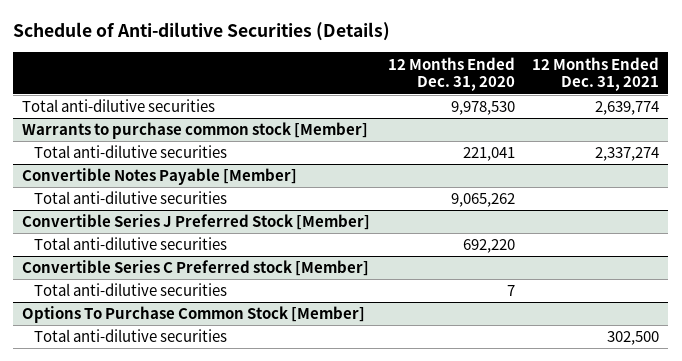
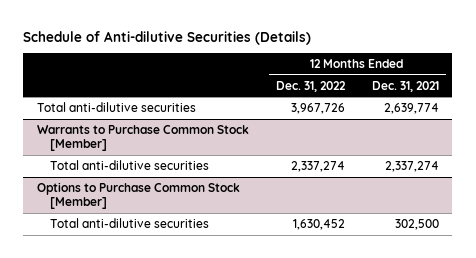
- | 12 Months Ended Dec. 31, 2020 | 12 Months Ended Dec. 31, 2021
+ | 12 Months Ended Dec. 31, 2022 | 12 Months Ended Dec. 31, 2021
- Warrants to purchase common stock [Member]
+ Warrants to Purchase Common Stock [Member]
- Convertible Notes Payable [Member]
- Total anti-dilutive securities | 9,065,262 |
- Convertible Series J Preferred Stock [Member]
- Total anti-dilutive securities | 692,220 |
- Convertible Series C Preferred stock [Member]
- Total anti-dilutive securities | 7 |
- Options To Purchase Common Stock [Member]
+ Options to Purchase Common Stock [Member]

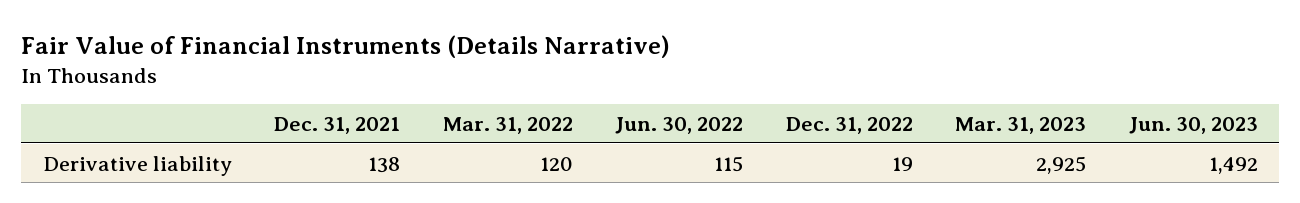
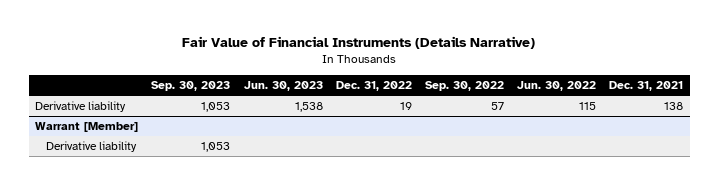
- | Dec. 31, 2021 | Mar. 31, 2022 | Jun. 30, 2022 | Dec. 31, 2022 | Mar. 31, 2023 | Jun. 30, 2023
+ | Sep. 30, 2023 | Jun. 30, 2023 | Dec. 31, 2022 | Sep. 30, 2022 | Jun. 30, 2022 | Dec. 31, 2021
- Derivative liability | 138 | 120 | 115 | 19 | 2,925 | 1,492
+ Derivative liability | 1,053 | 1,538 | 19 | 57 | 115 | 138
+ Warrant [Member]
+ Derivative liability | 1,053 | | | | |

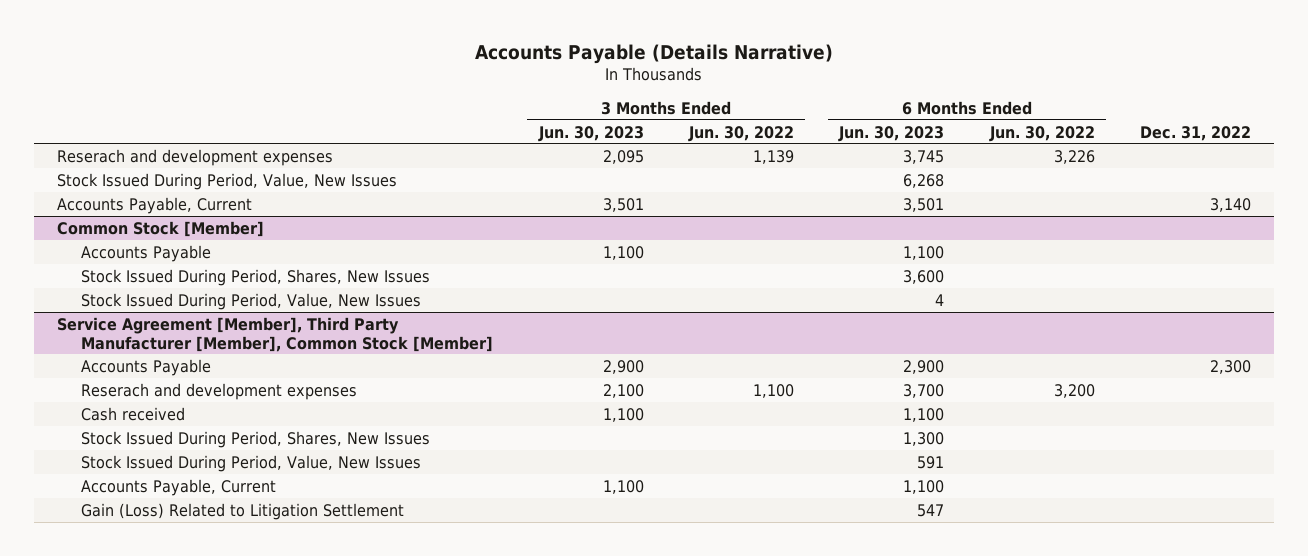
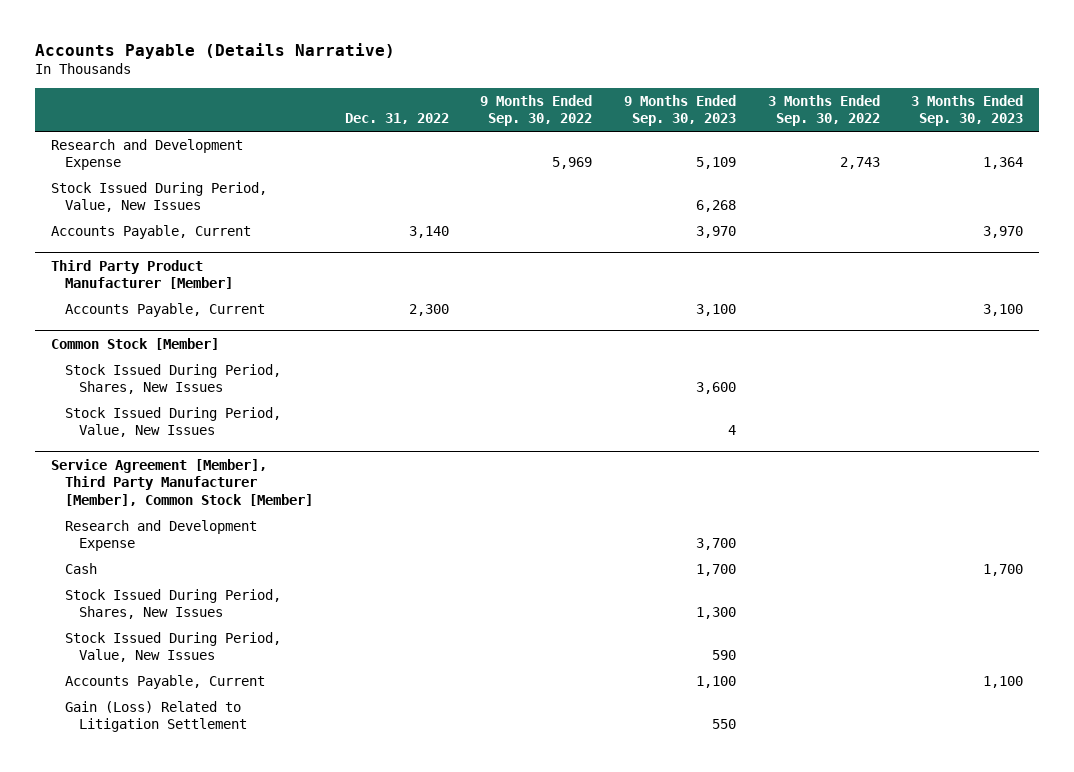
- | 3 Months Ended Jun. 30, 2023 | 3 Months Ended Jun. 30, 2022 | 6 Months Ended Jun. 30, 2023 | 6 Months Ended Jun. 30, 2022 | Dec. 31, 2022
+ | Dec. 31, 2022 | 9 Months Ended Sep. 30, 2022 | 9 Months Ended Sep. 30, 2023 | 3 Months Ended Sep. 30, 2022 | 3 Months Ended Sep. 30, 2023
- Reserach and development expenses | 2,095 | 1,139 | 3,745 | 3,226 |
+ Research and Development Expense | | 5,969 | 5,109 | 2,743 | 1,364
+ Third Party Product Manufacturer [Member]
+ Accounts Payable, Current | 2,300 | | 3,100 | | 3,100
@ Common Stock [Member]
- Accounts Payable | 1,100 | | 1,100 | |
@ Service Agreement [Member], Third Party Manufacturer [Member], Common Stock [Member]
- Accounts Payable | 2,900 | | 2,900 | | 2,300
- Reserach and development expenses | 2,100 | 1,100 | 3,700 | 3,200 |
- Cash received | 1,100 | | 1,100 | |
+ Research and Development Expense | | | 3,700 | |
+ Cash | | | 1,700 | | 1,700

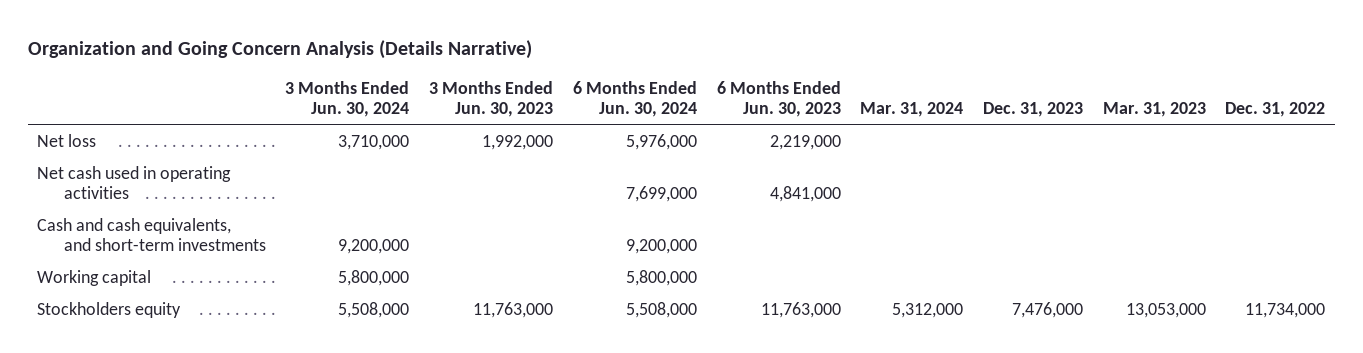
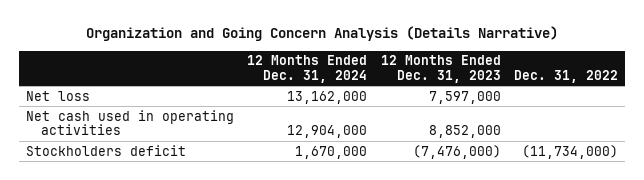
- | 3 Months Ended Jun. 30, 2024 | 3 Months Ended Jun. 30, 2023 | 6 Months Ended Jun. 30, 2024 | 6 Months Ended Jun. 30, 2023 | Mar. 31, 2024 | Dec. 31, 2023 | Mar. 31, 2023 | Dec. 31, 2022
+ | 12 Months Ended Dec. 31, 2024 | 12 Months Ended Dec. 31, 2023 | Dec. 31, 2022
- Cash and cash equivalents, and short-term investments | 9,200,000 | | 9,200,000 | | | | |
- Working capital | 5,800,000 | | 5,800,000 | | | | |
- Stockholders equity | 5,508,000 | 11,763,000 | 5,508,000 | 11,763,000 | 5,312,000 | 7,476,000 | 13,053,000 | 11,734,000
+ Stockholders deficit | 1,670,000 | (7,476,000) | (11,734,000)

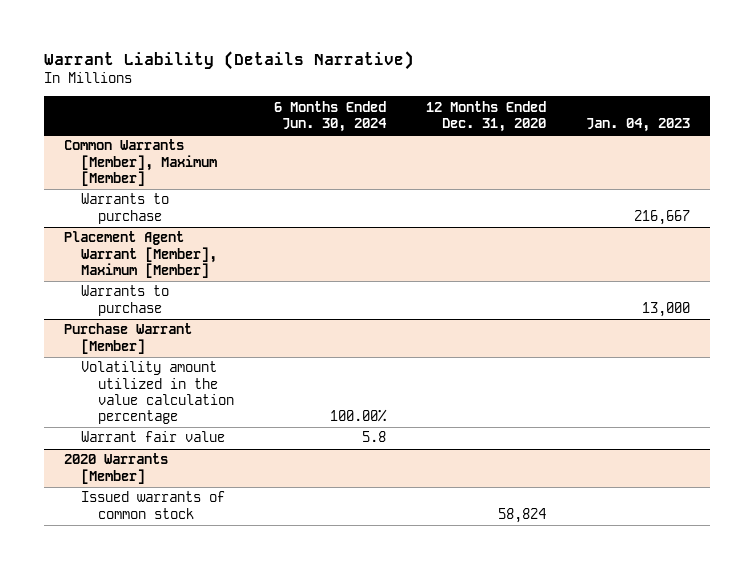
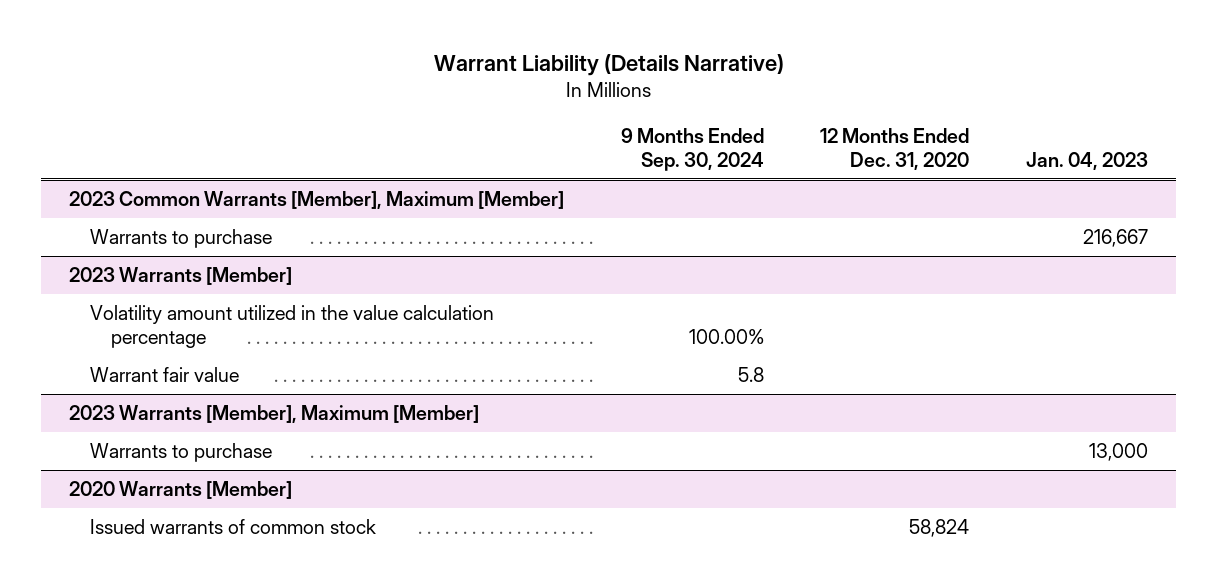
- | 6 Months Ended Jun. 30, 2024 | 12 Months Ended Dec. 31, 2020 | Jan. 04, 2023
+ | 9 Months Ended Sep. 30, 2024 | 12 Months Ended Dec. 31, 2020 | Jan. 04, 2023
- Common Warrants [Member], Maximum [Member]
+ 2023 Common Warrants [Member], Maximum [Member]
- Placement Agent Warrant [Member], Maximum [Member]
+ 2023 Warrants [Member]
+ Volatility amount utilized in the value calculation percentage | 100.00% | |
+ Warrant fair value | 5.8 | |
+ 2023 Warrants [Member], Maximum [Member]
- Purchase Warrant [Member]
- Volatility amount utilized in the value calculation percentage | 100.00% | |
- Warrant fair value | 5.8 | |

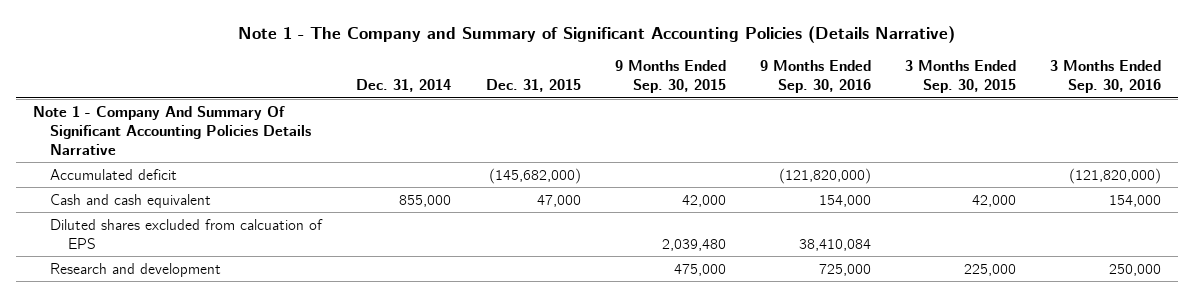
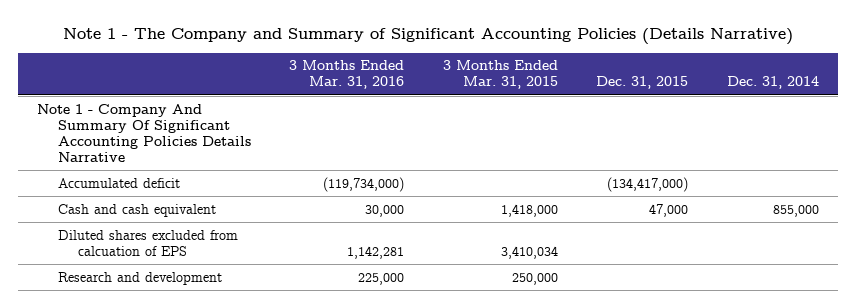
- | Dec. 31, 2014 | Dec. 31, 2015 | 9 Months Ended Sep. 30, 2015 | 9 Months Ended Sep. 30, 2016 | 3 Months Ended Sep. 30, 2015 | 3 Months Ended Sep. 30, 2016
+ | 3 Months Ended Mar. 31, 2016 | 3 Months Ended Mar. 31, 2015 | Dec. 31, 2015 | Dec. 31, 2014
- Accumulated deficit | | (145,682,000) | | (121,820,000) | | (121,820,000)
+ Accumulated deficit | (119,734,000) | | (134,417,000) |

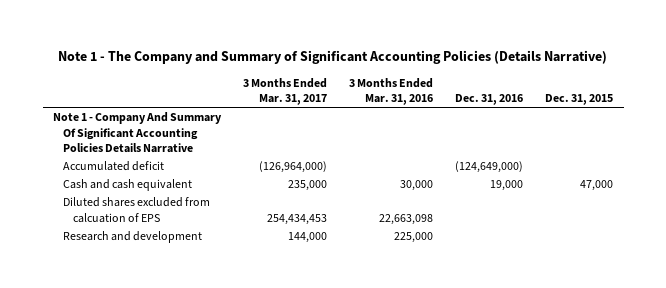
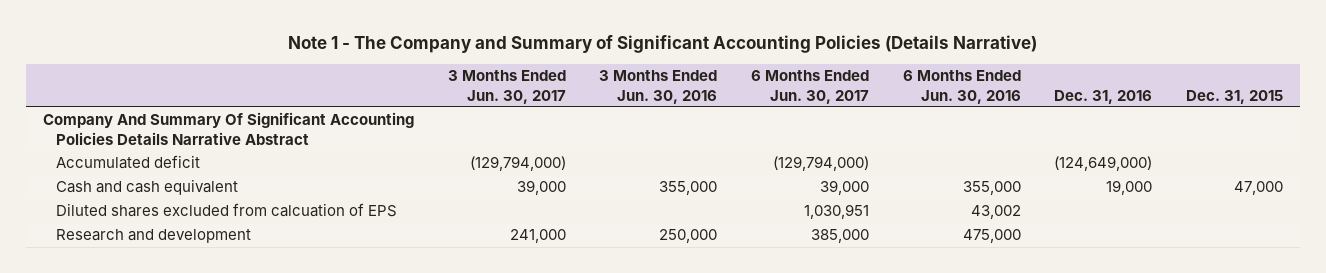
- | 3 Months Ended Mar. 31, 2017 | 3 Months Ended Mar. 31, 2016 | Dec. 31, 2016 | Dec. 31, 2015
+ | 3 Months Ended Jun. 30, 2017 | 3 Months Ended Jun. 30, 2016 | 6 Months Ended Jun. 30, 2017 | 6 Months Ended Jun. 30, 2016 | Dec. 31, 2016 | Dec. 31, 2015
- Note 1 - Company And Summary Of Significant Accounting Policies Details Narrative
+ Company And Summary Of Significant Accounting Policies Details Narrative Abstract

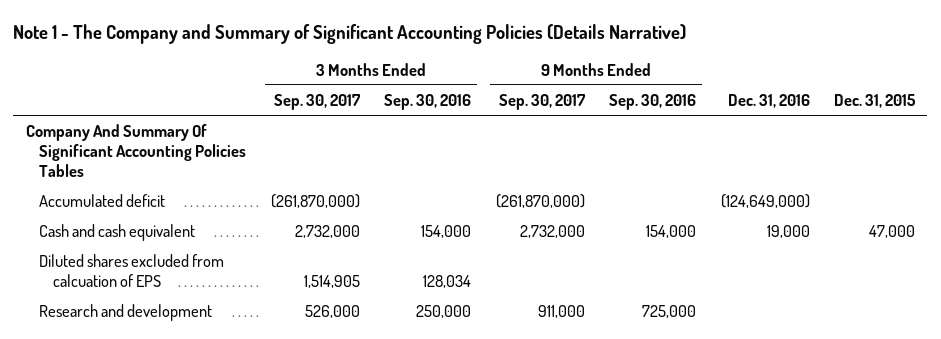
- | 3 Months Ended Jun. 30, 2017 | 3 Months Ended Jun. 30, 2016 | 6 Months Ended Jun. 30, 2017 | 6 Months Ended Jun. 30, 2016 | Dec. 31, 2016 | Dec. 31, 2015
+ | 3 Months Ended Sep. 30, 2017 | 3 Months Ended Sep. 30, 2016 | 9 Months Ended Sep. 30, 2017 | 9 Months Ended Sep. 30, 2016 | Dec. 31, 2016 | Dec. 31, 2015
- Company And Summary Of Significant Accounting Policies Details Narrative Abstract
+ Company And Summary Of Significant Accounting Policies Tables

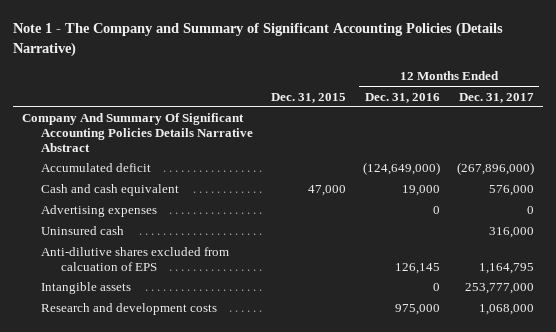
- | 3 Months Ended Sep. 30, 2017 | 3 Months Ended Sep. 30, 2016 | 9 Months Ended Sep. 30, 2017 | 9 Months Ended Sep. 30, 2016 | Dec. 31, 2016 | Dec. 31, 2015
+ | Dec. 31, 2015 | 12 Months Ended Dec. 31, 2016 | 12 Months Ended Dec. 31, 2017
- Company And Summary Of Significant Accounting Policies Tables
+ Company And Summary Of Significant Accounting Policies Details Narrative Abstract
- Diluted shares excluded from calcuation of EPS | 1,514,905 | 128,034 | | | |
- Research and development | 526,000 | 250,000 | 911,000 | 725,000 | |
+ Advertising expenses | | 0 | 0
+ Uninsured cash | | | 316,000
+ Anti-dilutive shares excluded from calcuation of EPS | | 126,145 | 1,164,795
+ Intangible assets | | 0 | 253,777,000
+ Research and development costs | | 975,000 | 1,068,000

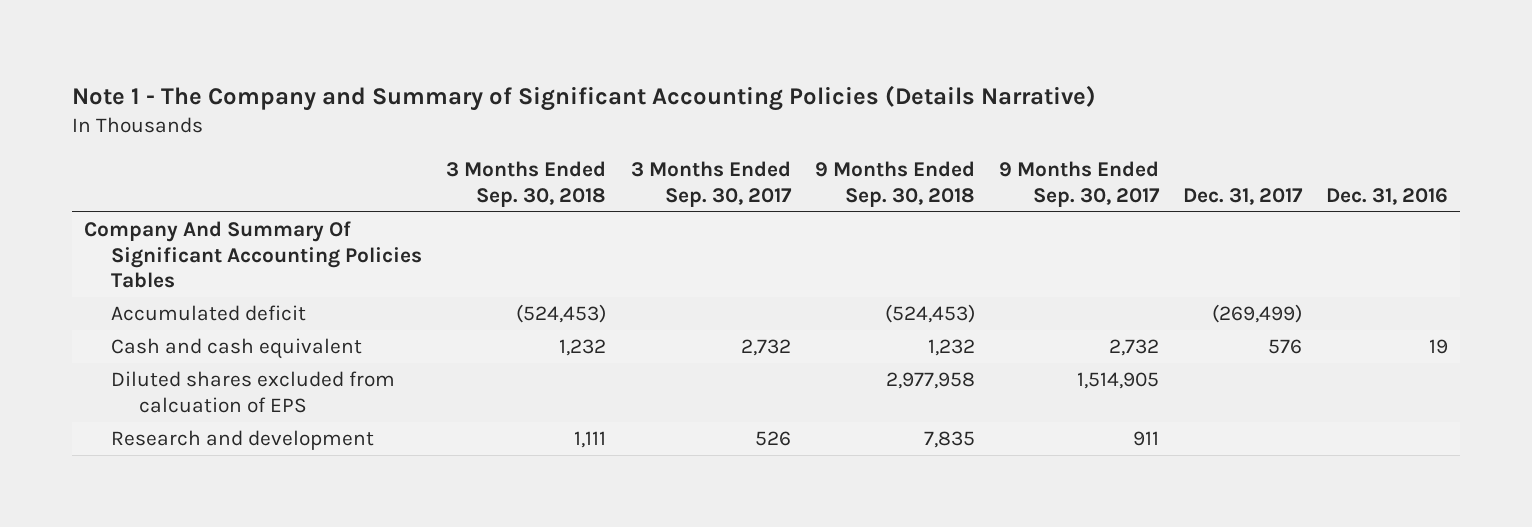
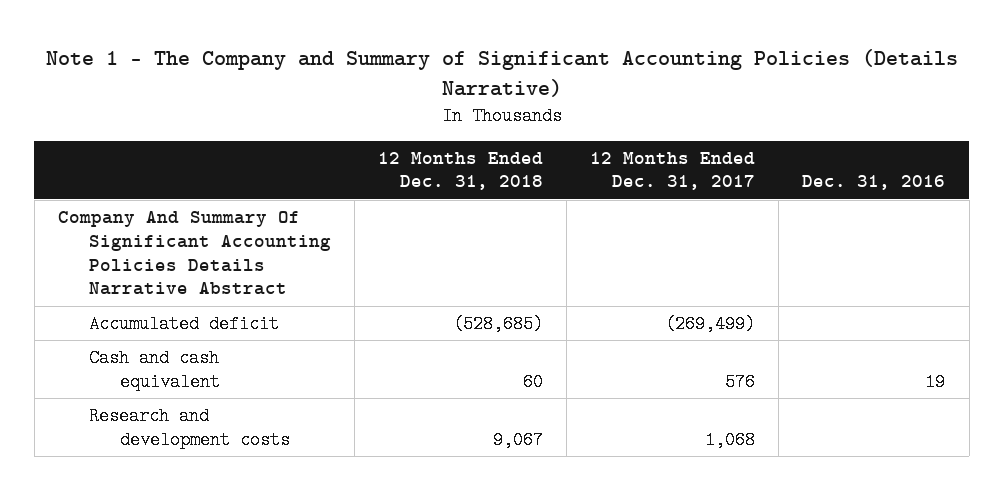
- | 3 Months Ended Sep. 30, 2018 | 3 Months Ended Sep. 30, 2017 | 9 Months Ended Sep. 30, 2018 | 9 Months Ended Sep. 30, 2017 | Dec. 31, 2017 | Dec. 31, 2016
+ | 12 Months Ended Dec. 31, 2018 | 12 Months Ended Dec. 31, 2017 | Dec. 31, 2016
- Company And Summary Of Significant Accounting Policies Tables
+ Company And Summary Of Significant Accounting Policies Details Narrative Abstract
- Diluted shares excluded from calcuation of EPS | | | 2,977,958 | 1,514,905 | |
- Research and development | 1,111 | 526 | 7,835 | 911 | |
+ Research and development costs | 9,067 | 1,068 |

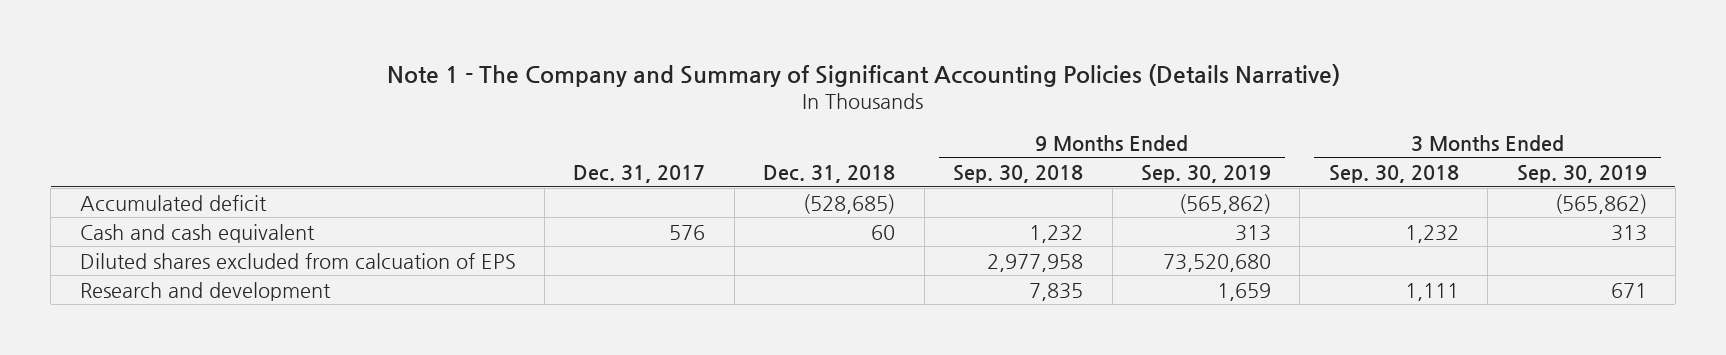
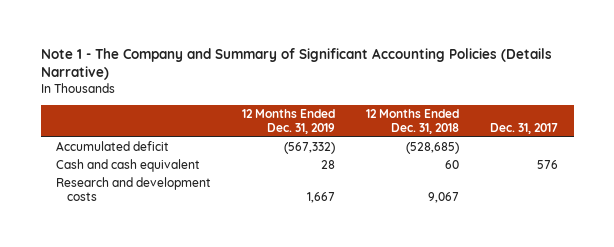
- | Dec. 31, 2017 | Dec. 31, 2018 | 9 Months Ended Sep. 30, 2018 | 9 Months Ended Sep. 30, 2019 | 3 Months Ended Sep. 30, 2018 | 3 Months Ended Sep. 30, 2019
+ | 12 Months Ended Dec. 31, 2019 | 12 Months Ended Dec. 31, 2018 | Dec. 31, 2017
- Diluted shares excluded from calcuation of EPS | | | 2,977,958 | 73,520,680 | |
- Research and development | | | 7,835 | 1,659 | 1,111 | 671
+ Research and development costs | 1,667 | 9,067 |

